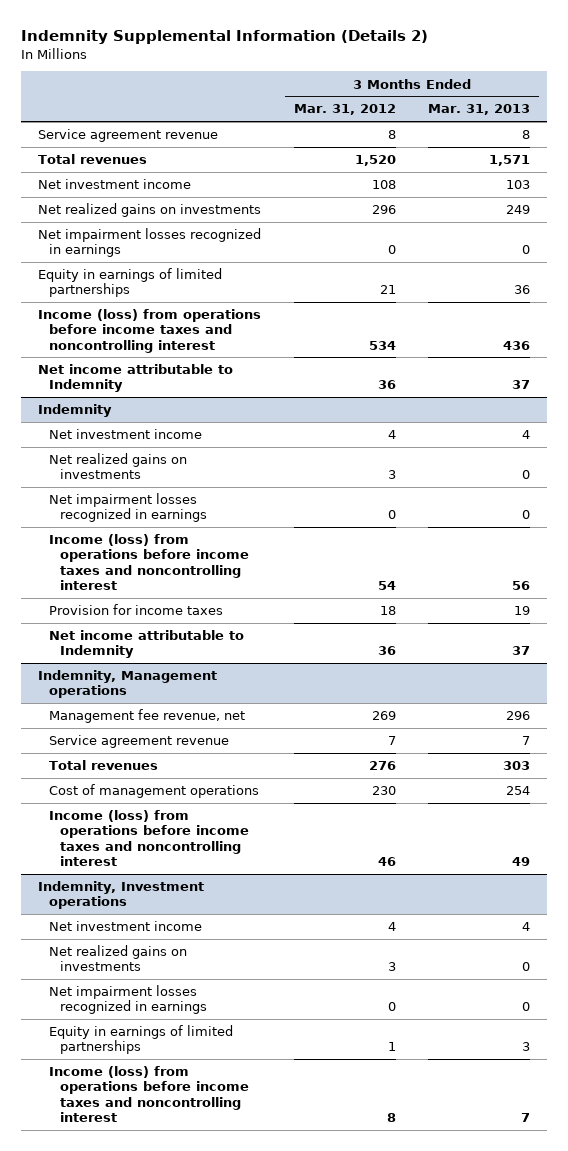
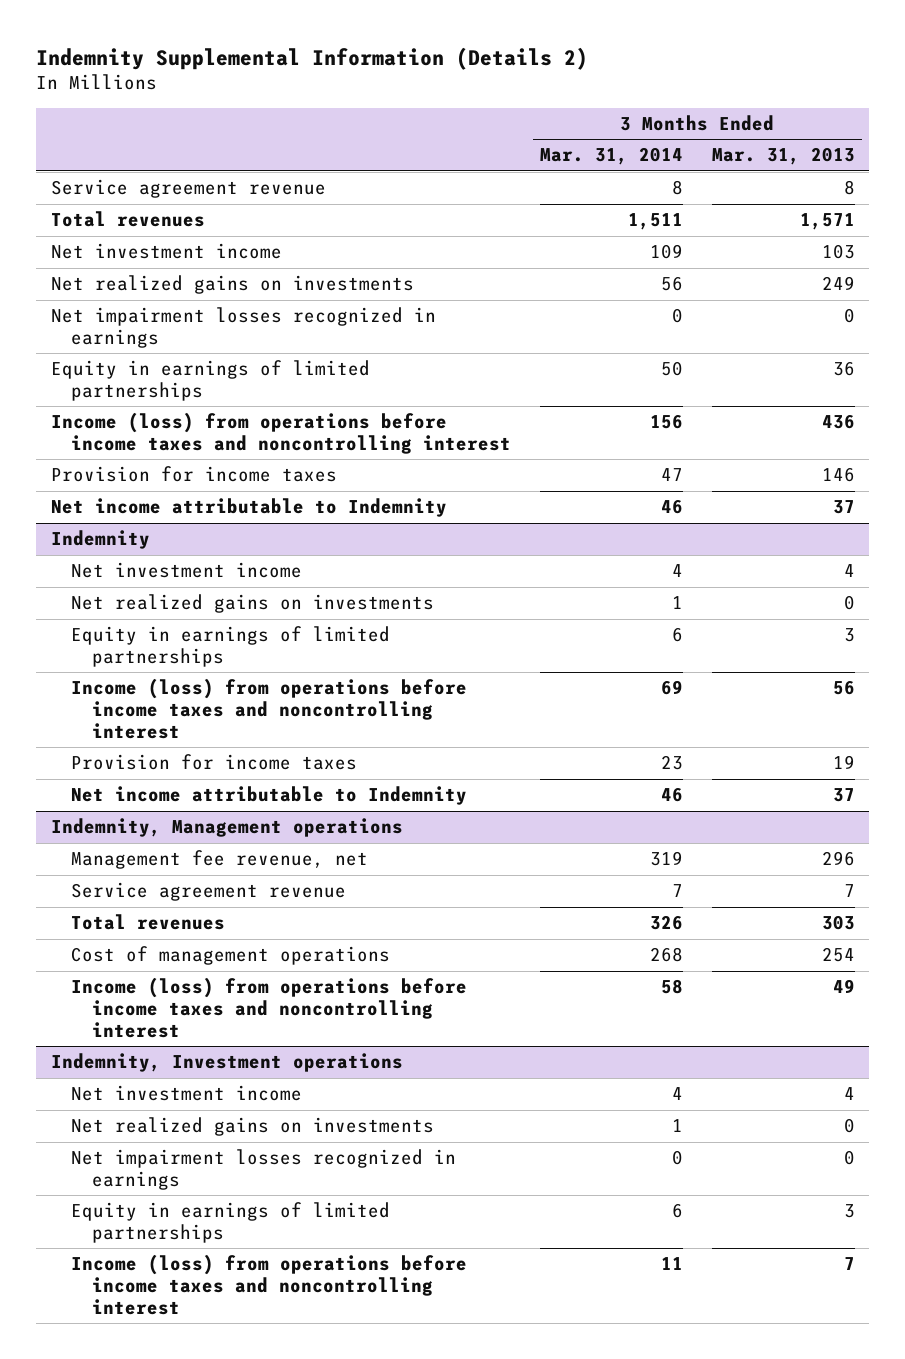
- | 3 Months Ended Mar. 31, 2012 | 3 Months Ended Mar. 31, 2013
+ | 3 Months Ended Mar. 31, 2014 | 3 Months Ended Mar. 31, 2013
+ Provision for income taxes | 47 | 146
@ Indemnity
- Net impairment losses recognized in earnings | 0 | 0
+ Equity in earnings of limited partnerships | 6 | 3

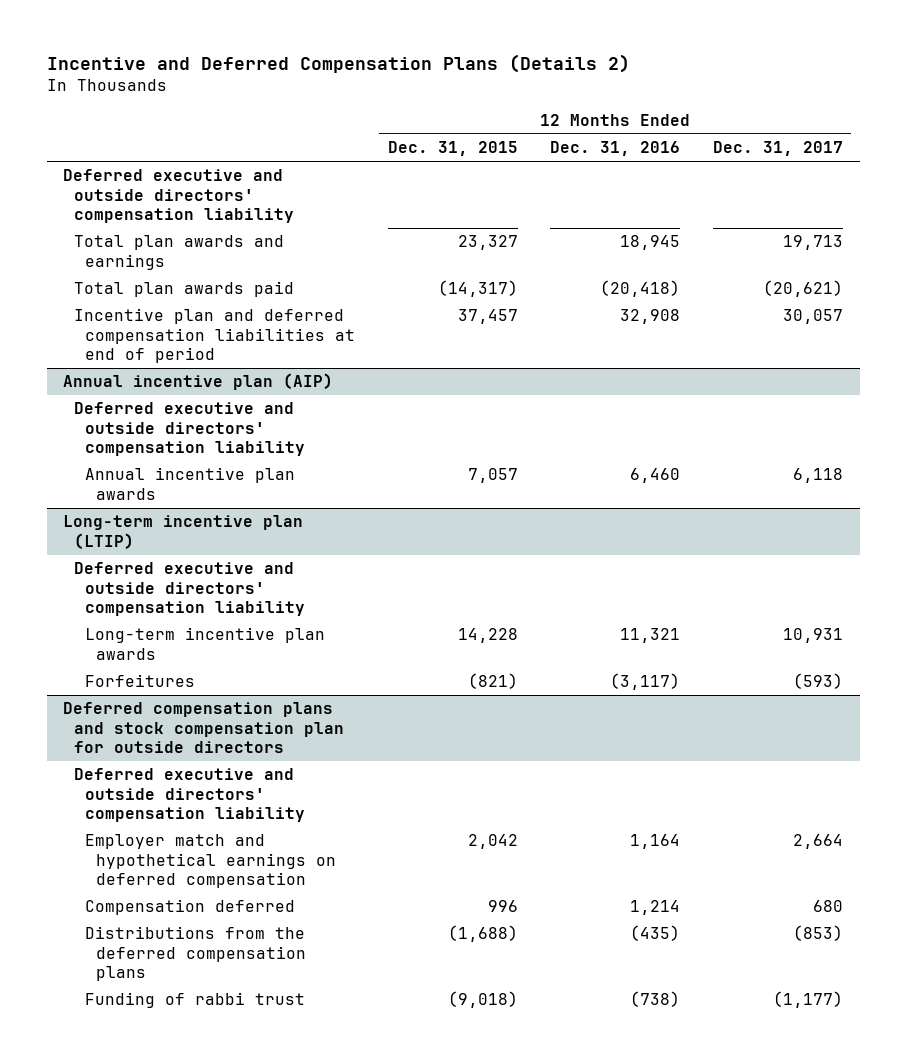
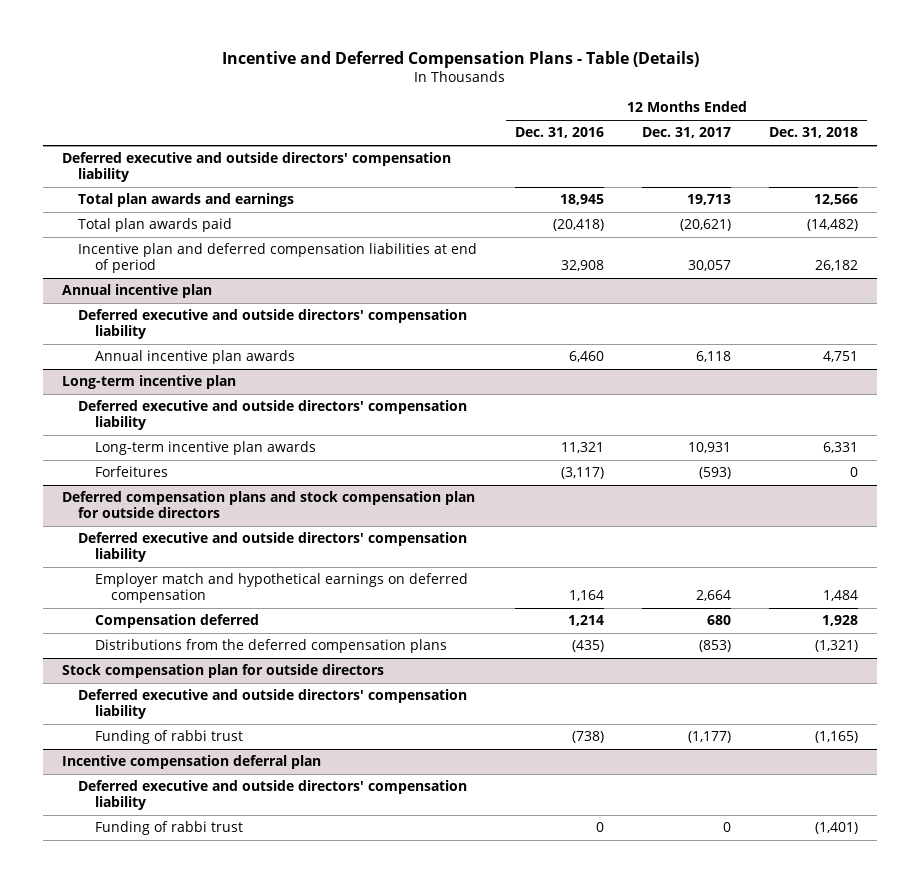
- Incentive and Deferred Compensation Plans (Details 2)
+ Incentive and Deferred Compensation Plans - Table (Details)
- | 12 Months Ended Dec. 31, 2015 | 12 Months Ended Dec. 31, 2016 | 12 Months Ended Dec. 31, 2017
+ | 12 Months Ended Dec. 31, 2016 | 12 Months Ended Dec. 31, 2017 | 12 Months Ended Dec. 31, 2018
- Annual incentive plan (AIP)
+ Annual incentive plan
- Long-term incentive plan (LTIP)
+ Long-term incentive plan
+ Stock compensation plan for outside directors
+ Deferred executive and outside directors' compensation liability
+ Incentive compensation deferral plan
+ Deferred executive and outside directors' compensation liability
+ Funding of rabbi trust | 0 | 0 | (1,401)

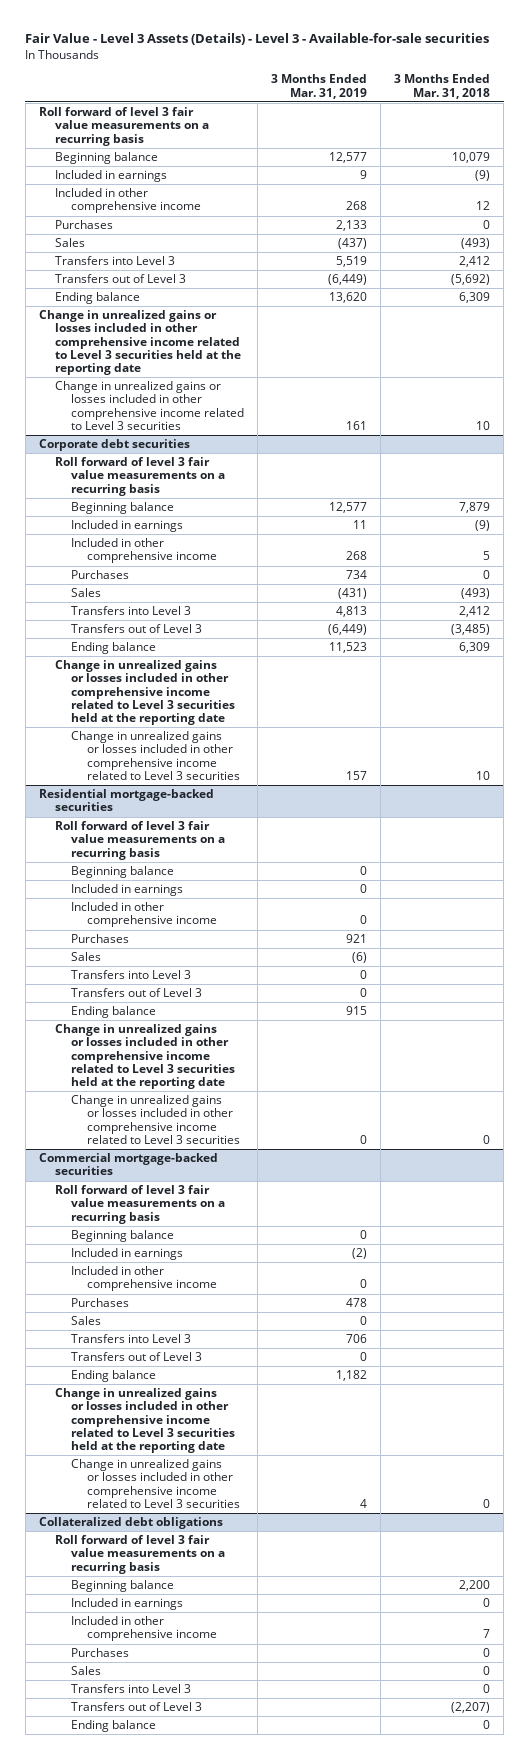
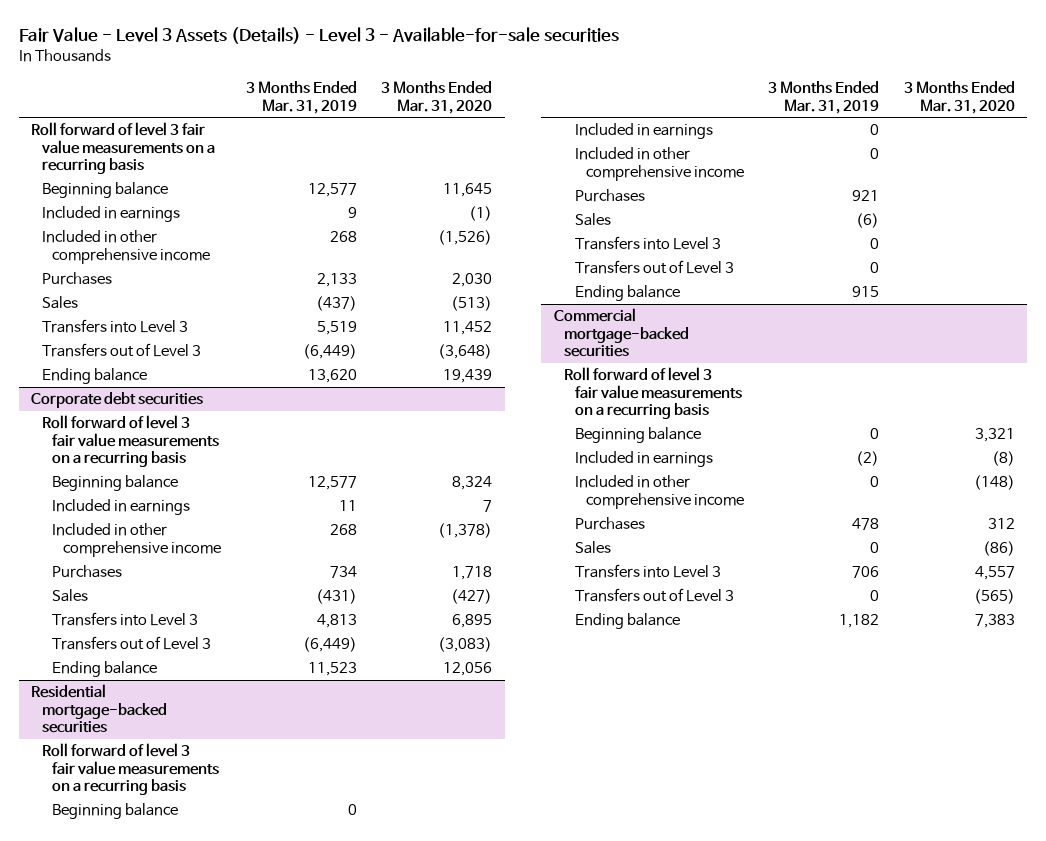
- | 3 Months Ended Mar. 31, 2019 | 3 Months Ended Mar. 31, 2018
+ | 3 Months Ended Mar. 31, 2019 | 3 Months Ended Mar. 31, 2020
- Change in unrealized gains or losses included in other comprehensive income related to Level 3 securities held at the reporting date
- Change in unrealized gains or losses included in other comprehensive income related to Level 3 securities | 161 | 10
@ Corporate debt securities
- Change in unrealized gains or losses included in other comprehensive income related to Level 3 securities held at the reporting date
- Change in unrealized gains or losses included in other comprehensive income related to Level 3 securities | 157 | 10
@ Residential mortgage-backed securities
- Change in unrealized gains or losses included in other comprehensive income related to Level 3 securities held at the reporting date
- Change in unrealized gains or losses included in other comprehensive income related to Level 3 securities | 0 | 0
@ Commercial mortgage-backed securities
- Change in unrealized gains or losses included in other comprehensive income related to Level 3 securities held at the reporting date
- Change in unrealized gains or losses included in other comprehensive income related to Level 3 securities | 4 | 0
- Collateralized debt obligations
- Roll forward of level 3 fair value measurements on a recurring basis
- Beginning balance | | 2,200
- Included in earnings | | 0
- Included in other comprehensive income | | 7
- Purchases | | 0
- Sales | | 0
- Transfers into Level 3 | | 0
- Transfers out of Level 3 | | (2,207)
- Ending balance | | 0

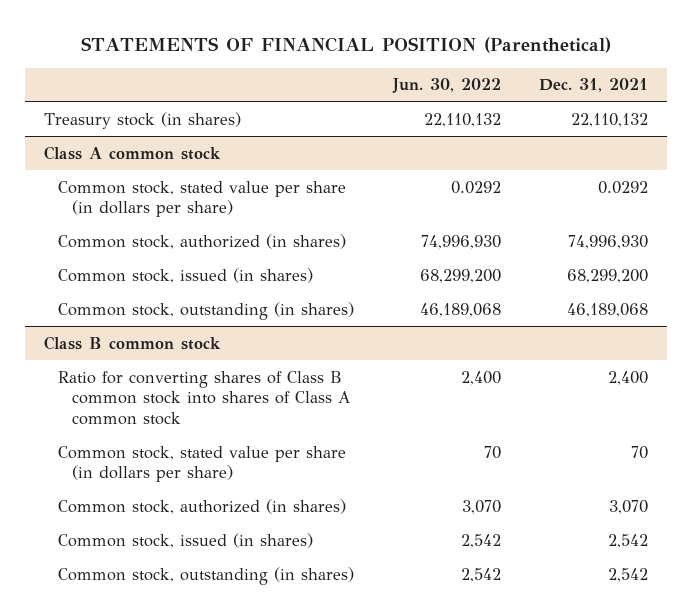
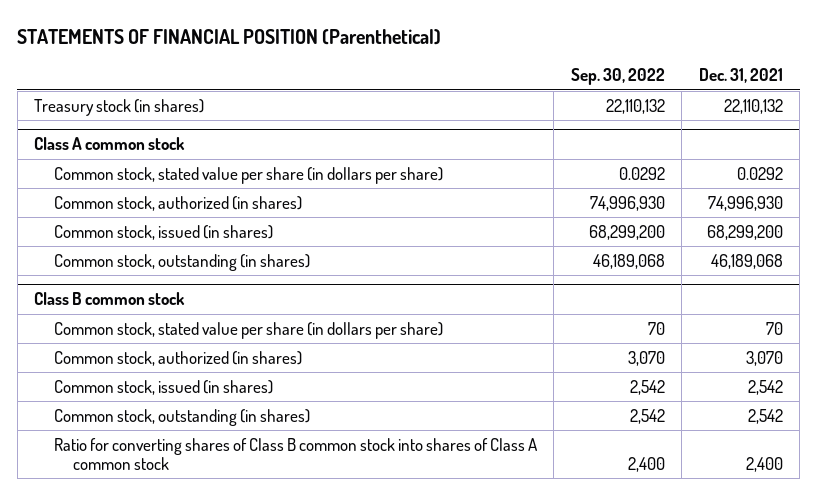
- | Jun. 30, 2022 | Dec. 31, 2021
+ | Sep. 30, 2022 | Dec. 31, 2021
@ Class B common stock
moved down: Ratio for converting shares of Class B common stock into shares of Class A common stock | 2,400 | 2,400

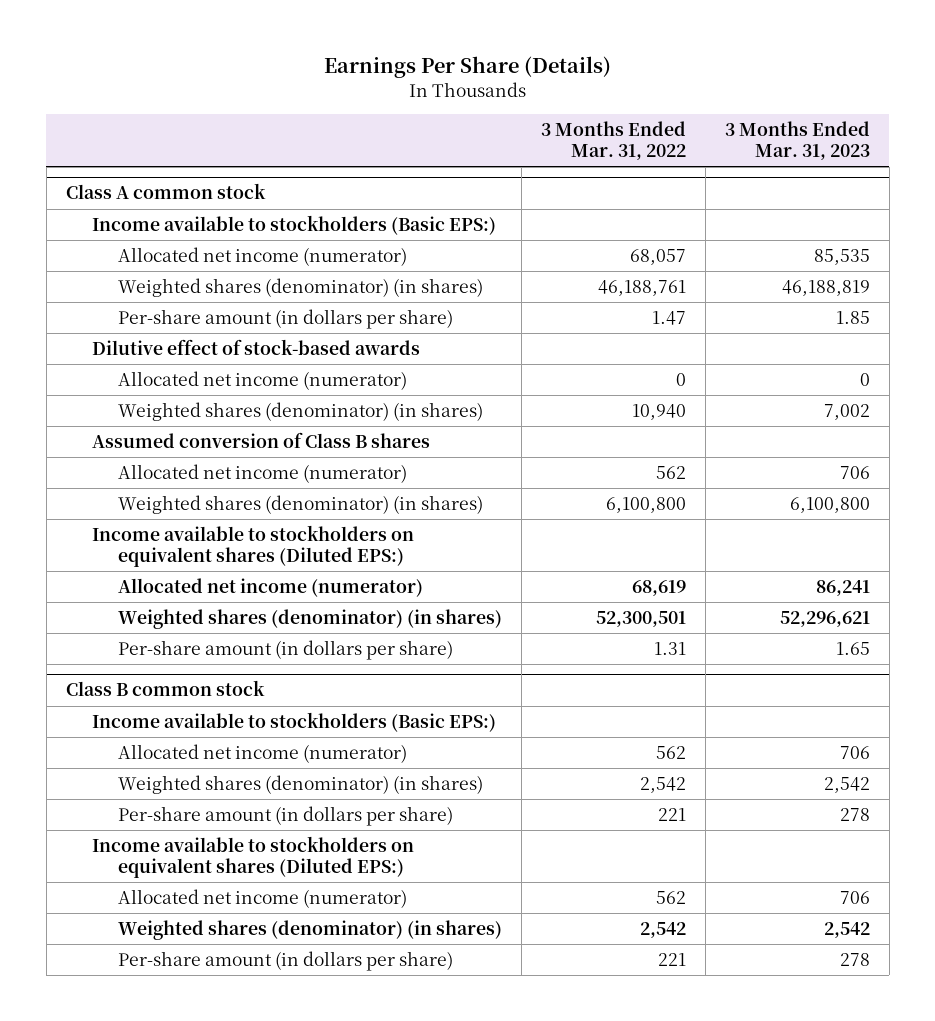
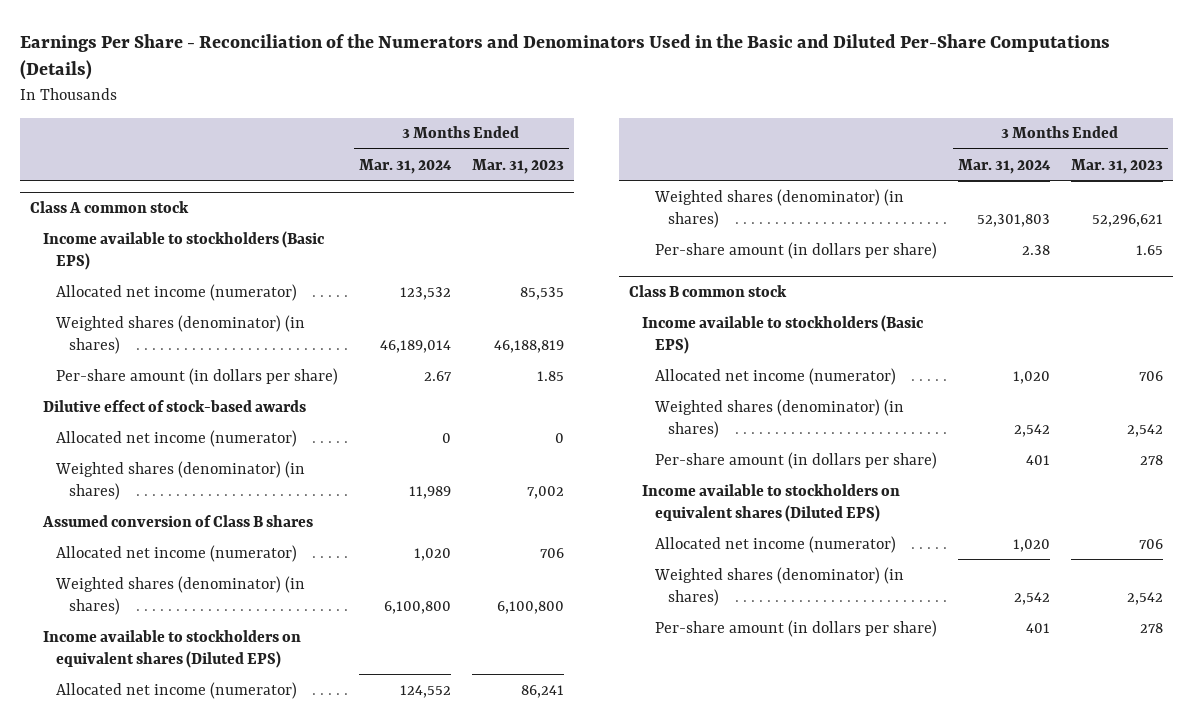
- Earnings Per Share (Details)
+ Earnings Per Share - Reconciliation of the Numerators and Denominators Used in the Basic and Diluted Per-Share Computations (Details)
- | 3 Months Ended Mar. 31, 2022 | 3 Months Ended Mar. 31, 2023
+ | 3 Months Ended Mar. 31, 2024 | 3 Months Ended Mar. 31, 2023
@ Class A common stock
- Income available to stockholders (Basic EPS:)
+ Income available to stockholders (Basic EPS)
- Income available to stockholders on equivalent shares (Diluted EPS:)
+ Income available to stockholders on equivalent shares (Diluted EPS)
@ Class B common stock
- Income available to stockholders (Basic EPS:)
+ Income available to stockholders (Basic EPS)
- Income available to stockholders on equivalent shares (Diluted EPS:)
+ Income available to stockholders on equivalent shares (Diluted EPS)

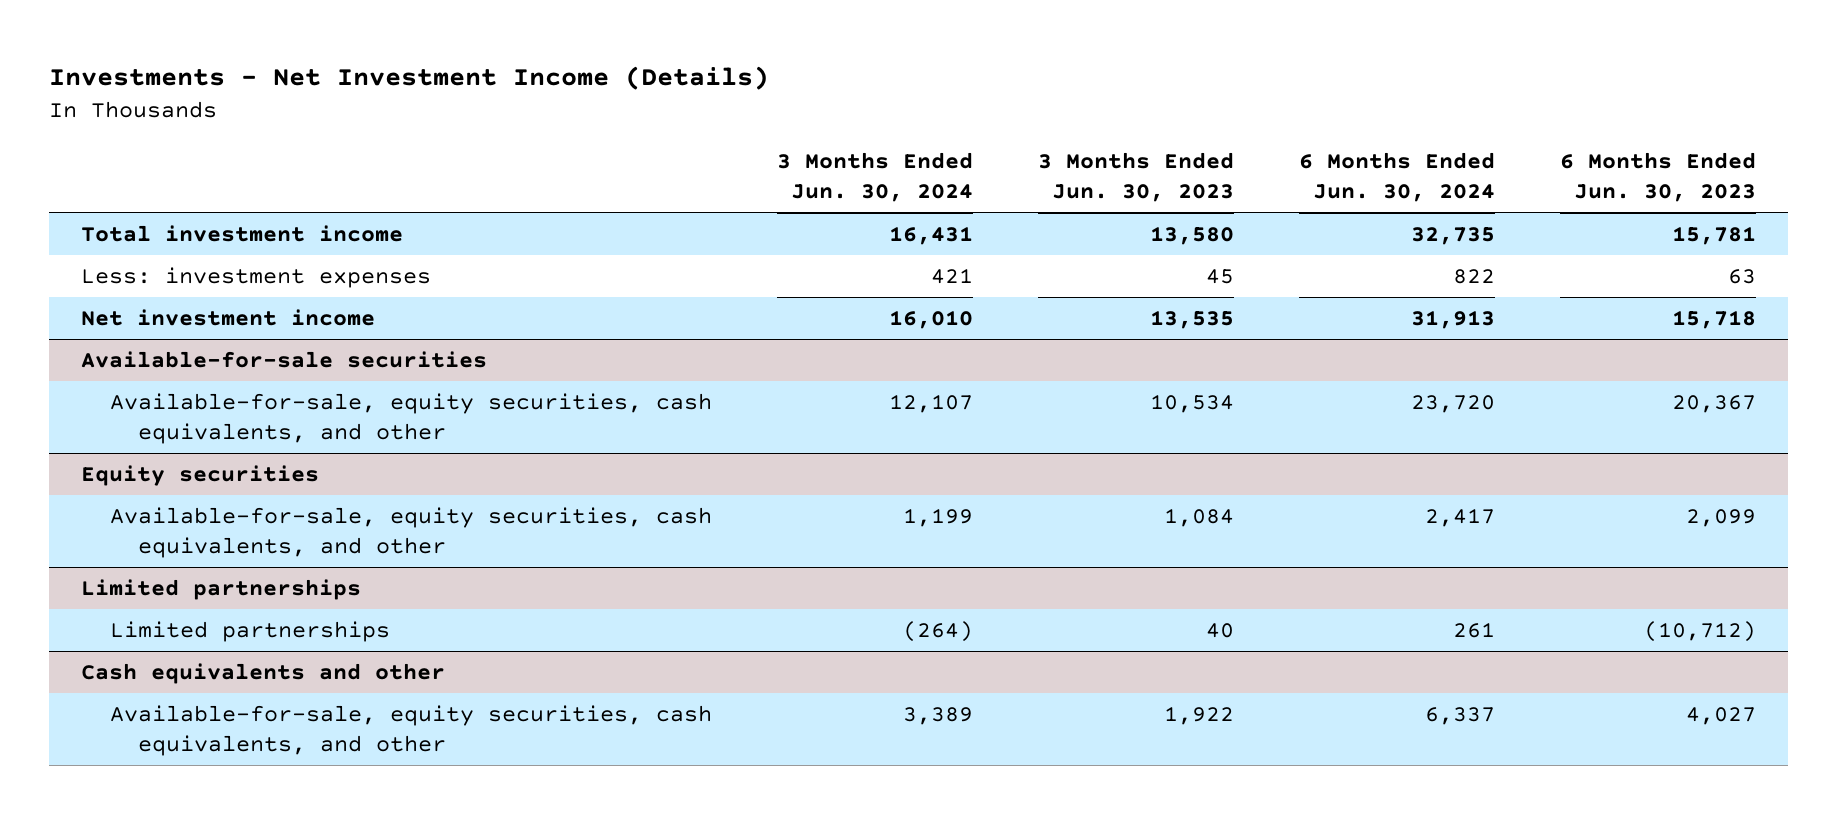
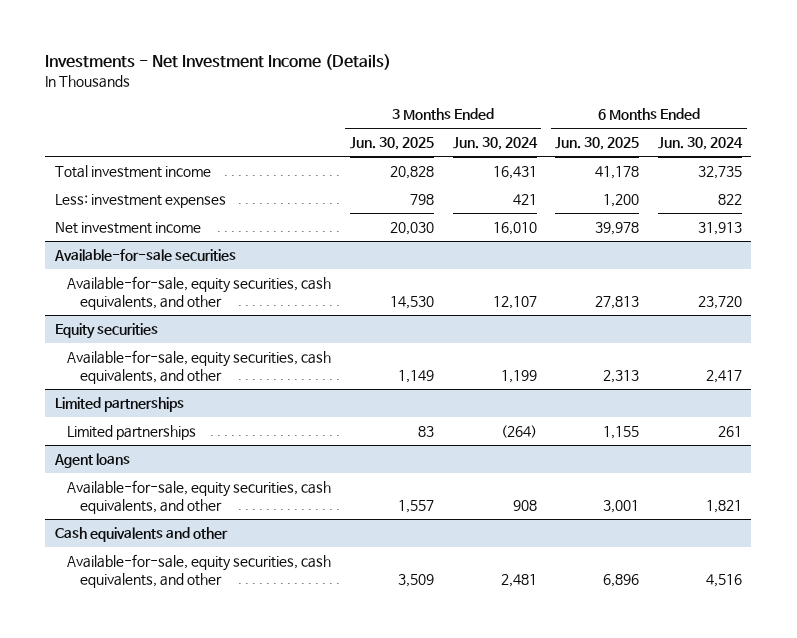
- | 3 Months Ended Jun. 30, 2024 | 3 Months Ended Jun. 30, 2023 | 6 Months Ended Jun. 30, 2024 | 6 Months Ended Jun. 30, 2023
+ | 3 Months Ended Jun. 30, 2025 | 3 Months Ended Jun. 30, 2024 | 6 Months Ended Jun. 30, 2025 | 6 Months Ended Jun. 30, 2024
+ Agent loans
+ Available-for-sale, equity securities, cash equivalents, and other | 1,557 | 908 | 3,001 | 1,821
@ Cash equivalents and other
- Available-for-sale, equity securities, cash equivalents, and other | 3,389 | 1,922 | 6,337 | 4,027
+ Available-for-sale, equity securities, cash equivalents, and other | 3,509 | 2,481 | 6,896 | 4,516

